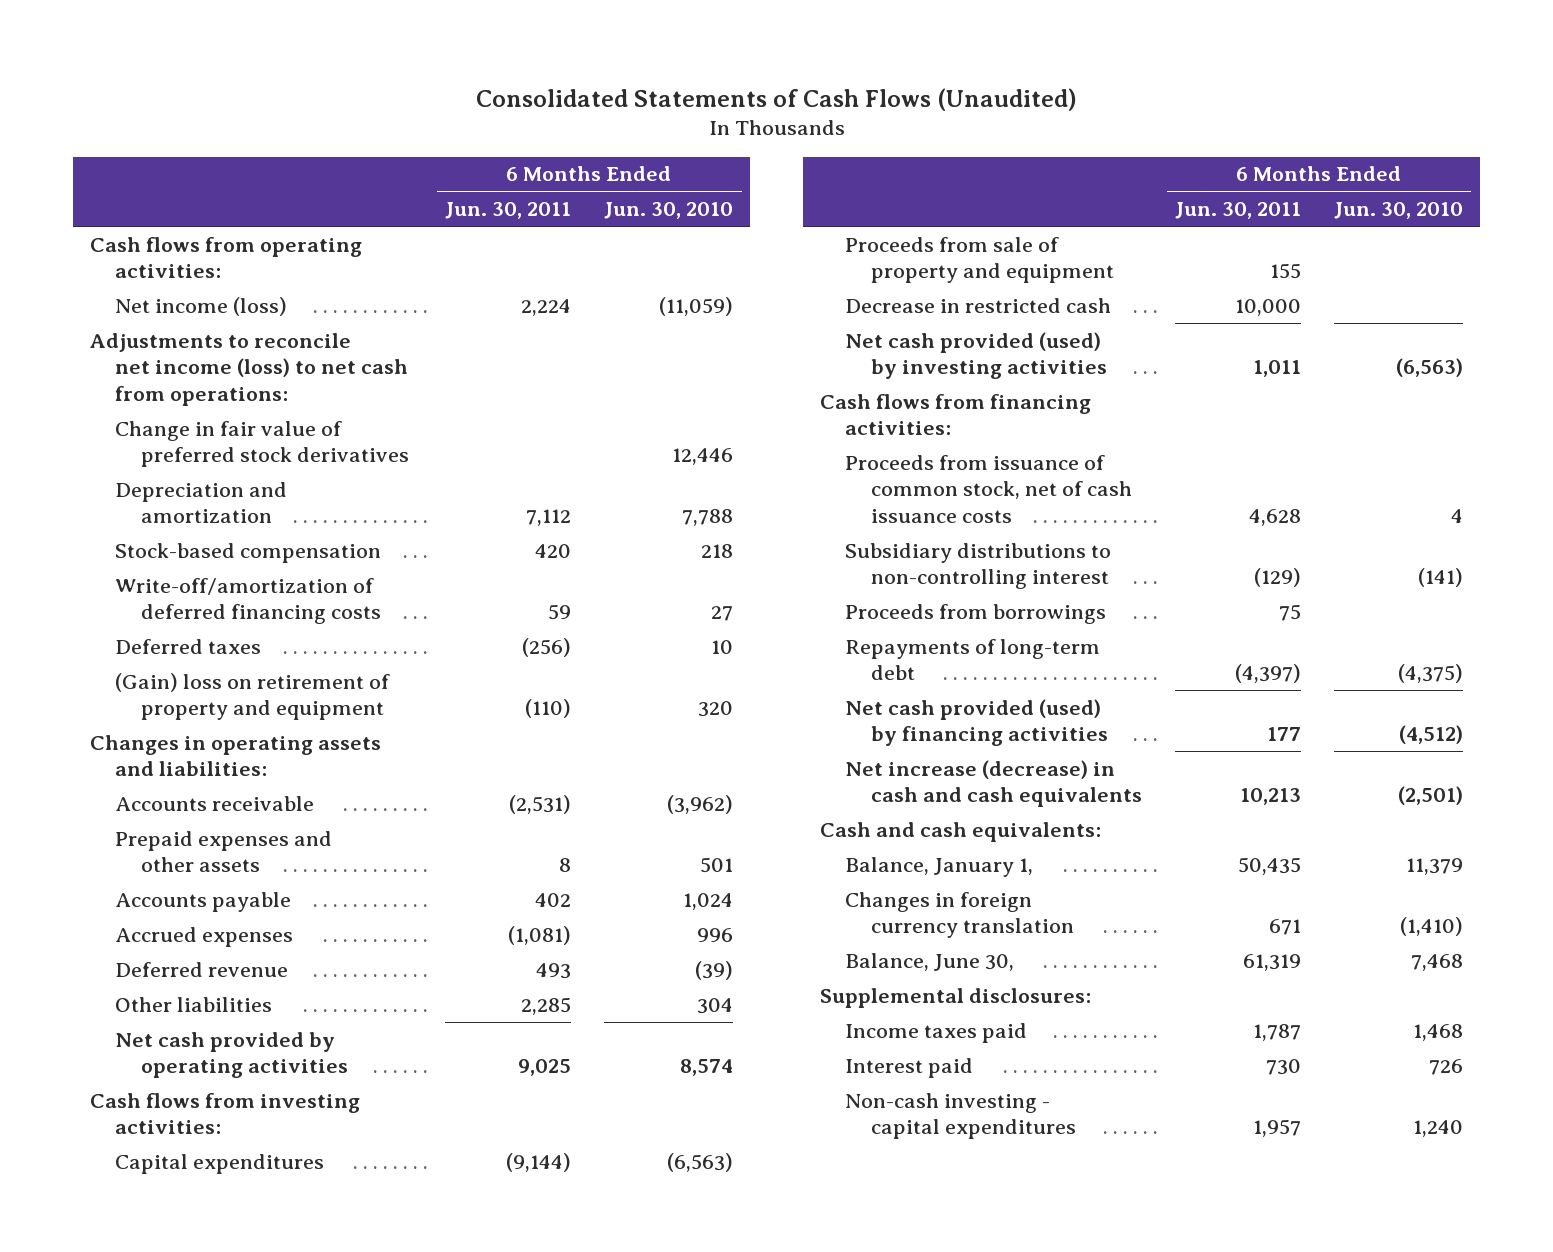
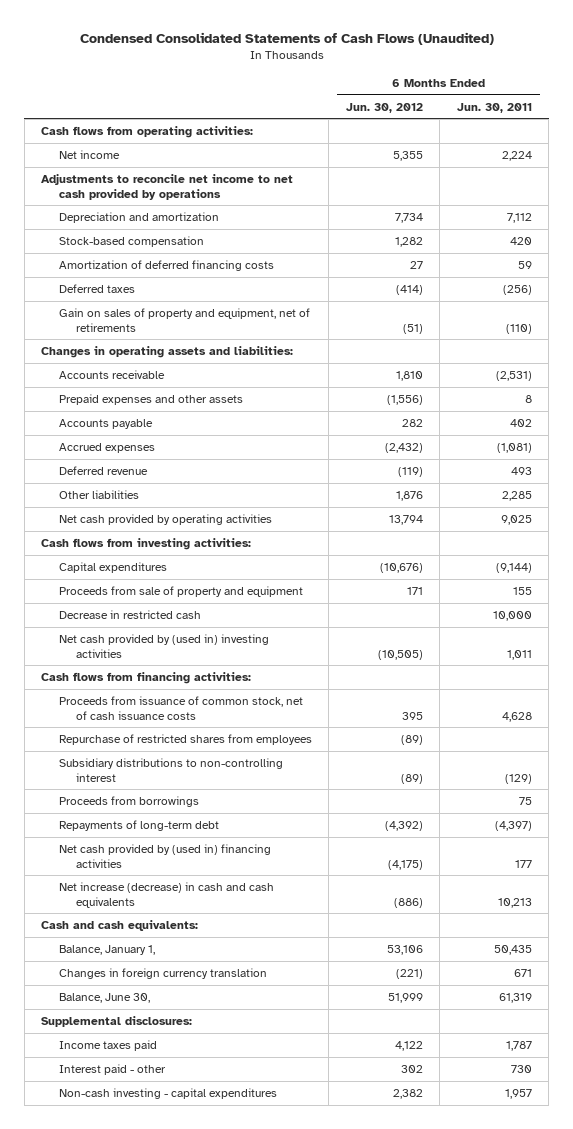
- Consolidated Statements of Cash Flows (Unaudited)
+ Condensed Consolidated Statements of Cash Flows (Unaudited)
- | 6 Months Ended Jun. 30, 2011 | 6 Months Ended Jun. 30, 2010
+ | 6 Months Ended Jun. 30, 2012 | 6 Months Ended Jun. 30, 2011
- Net income (loss) | 2,224 | (11,059)
- Adjustments to reconcile net income (loss) to net cash from operations:
- Change in fair value of preferred stock derivatives | | 12,446
+ Net income | 5,355 | 2,224
+ Adjustments to reconcile net income to net cash provided by operations
- Write-off/amortization of deferred financing costs | 59 | 27
+ Amortization of deferred financing costs | 27 | 59
- (Gain) loss on retirement of property and equipment | (110) | 320
+ Gain on sales of property and equipment, net of retirements | (51) | (110)
- Net cash provided (used) by investing activities | 1,011 | (6,563)
+ Net cash provided by (used in) investing activities | (10,505) | 1,011
+ Repurchase of restricted shares from employees | (89) |
- Net cash provided (used) by financing activities | 177 | (4,512)
+ Net cash provided by (used in) financing activities | (4,175) | 177
- Interest paid | 730 | 726
+ Interest paid - other | 302 | 730

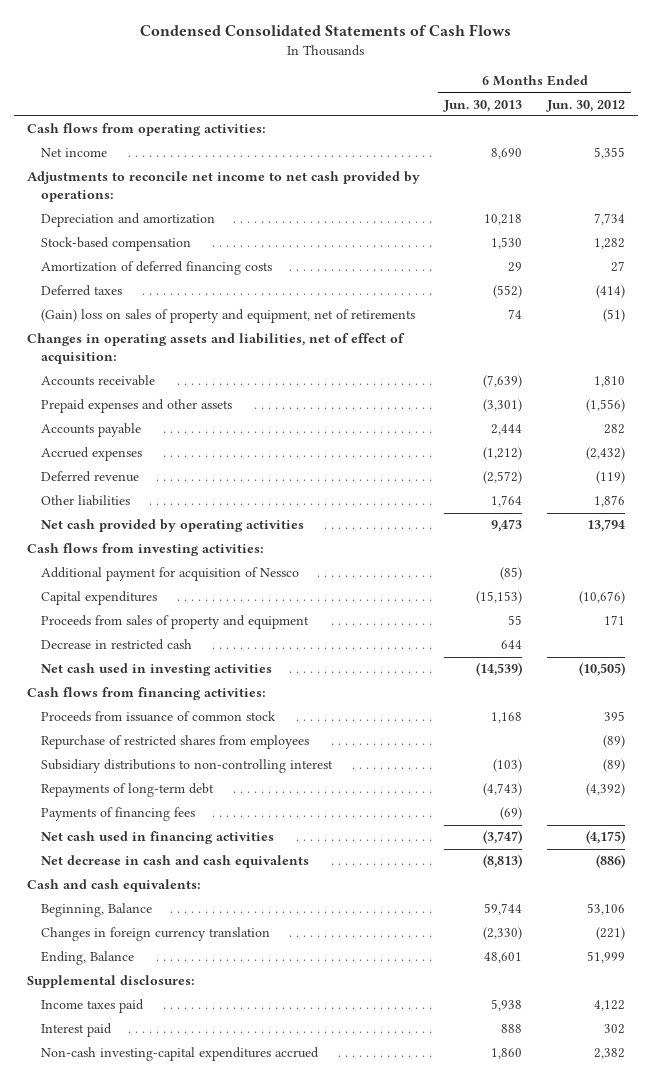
- Condensed Consolidated Statements of Cash Flows (Unaudited)
+ Condensed Consolidated Statements of Cash Flows
- | 6 Months Ended Jun. 30, 2012 | 6 Months Ended Jun. 30, 2011
+ | 6 Months Ended Jun. 30, 2013 | 6 Months Ended Jun. 30, 2012
- Adjustments to reconcile net income to net cash provided by operations
+ Adjustments to reconcile net income to net cash provided by operations:
- Gain on sales of property and equipment, net of retirements | (51) | (110)
- Changes in operating assets and liabilities:
+ (Gain) loss on sales of property and equipment, net of retirements | 74 | (51)
+ Changes in operating assets and liabilities, net of effect of acquisition:
+ Additional payment for acquisition of Nessco | (85) |
- Proceeds from sale of property and equipment | 171 | 155
+ Proceeds from sales of property and equipment | 55 | 171
- Net cash provided by (used in) investing activities | (10,505) | 1,011
+ Net cash used in investing activities | (14,539) | (10,505)
- Proceeds from issuance of common stock, net of cash issuance costs | 395 | 4,628
+ Proceeds from issuance of common stock | 1,168 | 395
- Proceeds from borrowings | | 75
- Net cash provided by (used in) financing activities | (4,175) | 177
- Net increase (decrease) in cash and cash equivalents | (886) | 10,213
+ Payments of financing fees | (69) |
+ Net cash used in financing activities | (3,747) | (4,175)
+ Net decrease in cash and cash equivalents | (8,813) | (886)
- Balance, January 1, | 53,106 | 50,435
+ Beginning, Balance | 59,744 | 53,106
- Balance, June 30, | 51,999 | 61,319
+ Ending, Balance | 48,601 | 51,999
- Interest paid - other | 302 | 730
- Non-cash investing - capital expenditures | 2,382 | 1,957
+ Interest paid | 888 | 302
+ Non-cash investing-capital expenditures accrued | 1,860 | 2,382

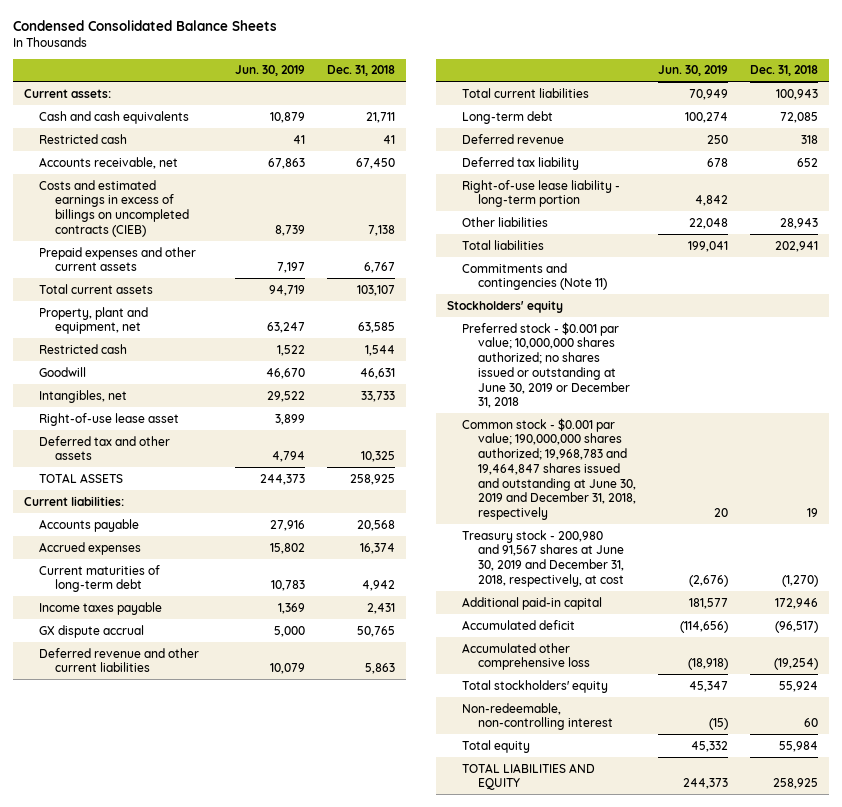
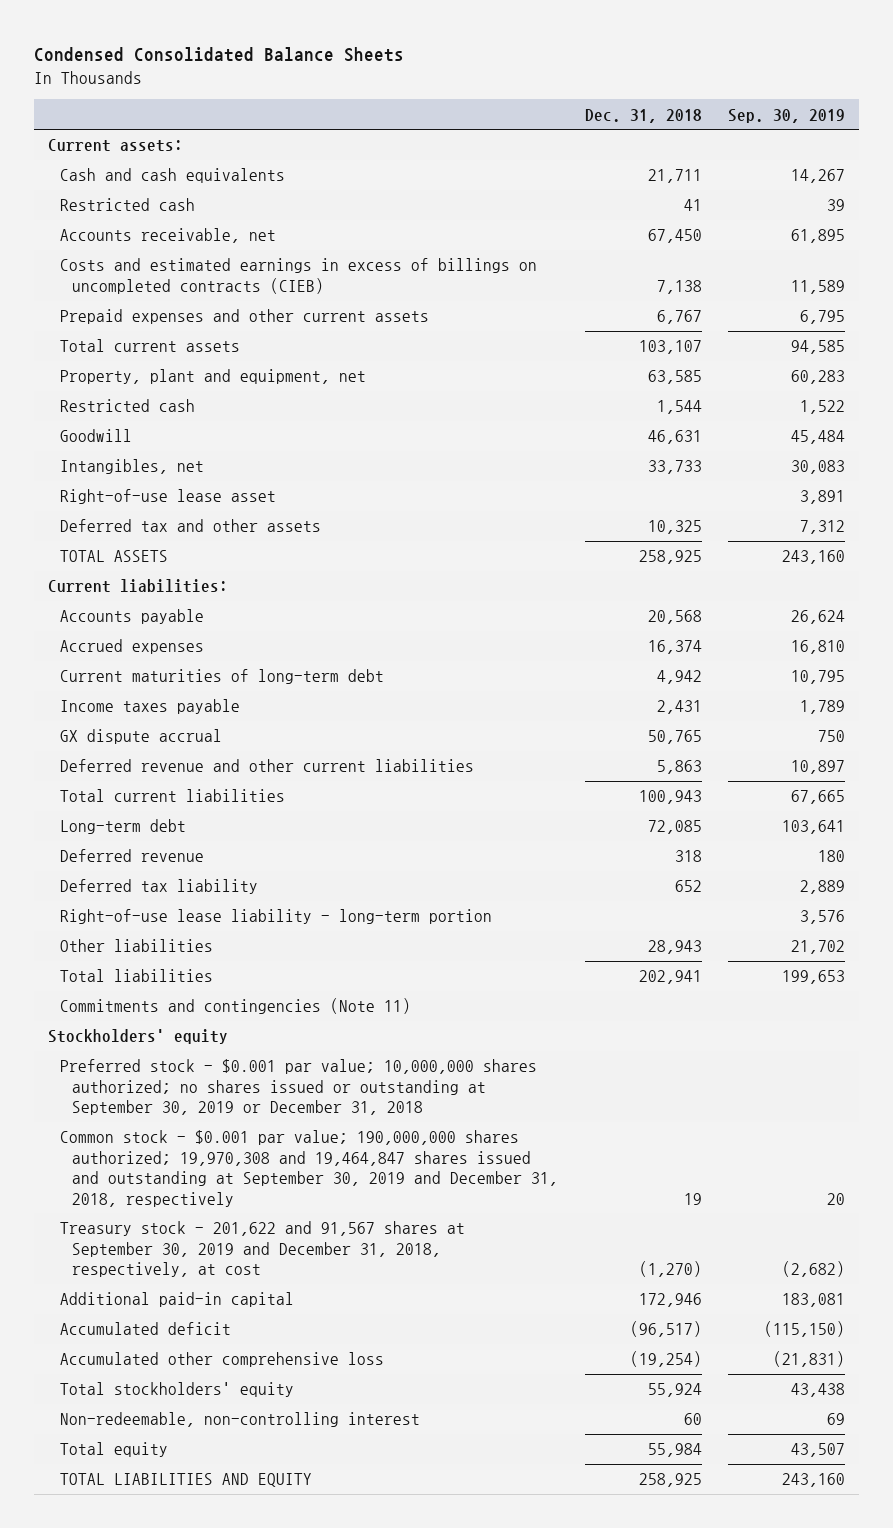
- | Jun. 30, 2019 | Dec. 31, 2018
+ | Dec. 31, 2018 | Sep. 30, 2019
- Preferred stock - $0.001 par value; 10,000,000 shares authorized; no shares issued or outstanding at June 30, 2019 or December 31, 2018
- Common stock - $0.001 par value; 190,000,000 shares authorized; 19,968,783 and 19,464,847 shares issued and outstanding at June 30, 2019 and December 31, 2018, respectively | 20 | 19
- Treasury stock - 200,980 and 91,567 shares at June 30, 2019 and December 31, 2018, respectively, at cost | (2,676) | (1,270)
+ Preferred stock - $0.001 par value; 10,000,000 shares authorized; no shares issued or outstanding at September 30, 2019 or December 31, 2018
+ Common stock - $0.001 par value; 190,000,000 shares authorized; 19,970,308 and 19,464,847 shares issued and outstanding at September 30, 2019 and December 31, 2018, respectively | 19 | 20
+ Treasury stock - 201,622 and 91,567 shares at September 30, 2019 and December 31, 2018, respectively, at cost | (1,270) | (2,682)

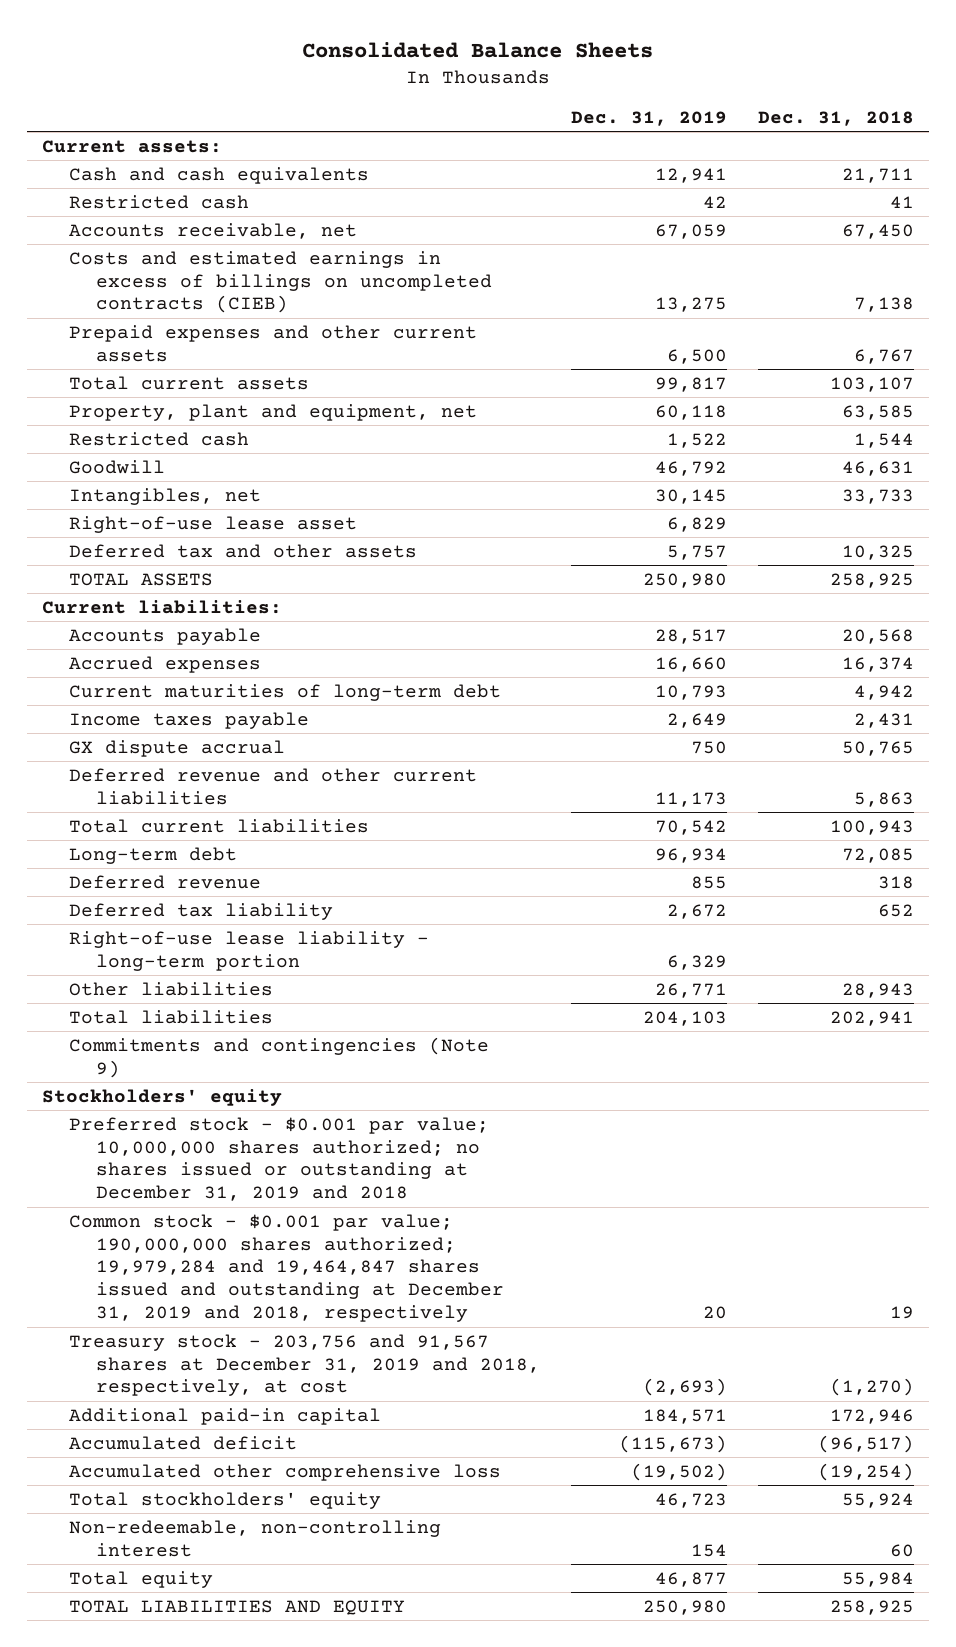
- Condensed Consolidated Balance Sheets
+ Consolidated Balance Sheets
- | Dec. 31, 2018 | Sep. 30, 2019
+ | Dec. 31, 2019 | Dec. 31, 2018
- Commitments and contingencies (Note 11)
+ Commitments and contingencies (Note 9)
- Preferred stock - $0.001 par value; 10,000,000 shares authorized; no shares issued or outstanding at September 30, 2019 or December 31, 2018
- Common stock - $0.001 par value; 190,000,000 shares authorized; 19,970,308 and 19,464,847 shares issued and outstanding at September 30, 2019 and December 31, 2018, respectively | 19 | 20
- Treasury stock - 201,622 and 91,567 shares at September 30, 2019 and December 31, 2018, respectively, at cost | (1,270) | (2,682)
+ Preferred stock - $0.001 par value; 10,000,000 shares authorized; no shares issued or outstanding at December 31, 2019 and 2018
+ Common stock - $0.001 par value; 190,000,000 shares authorized; 19,979,284 and 19,464,847 shares issued and outstanding at December 31, 2019 and 2018, respectively | 20 | 19
+ Treasury stock - 203,756 and 91,567 shares at December 31, 2019 and 2018, respectively, at cost | (2,693) | (1,270)

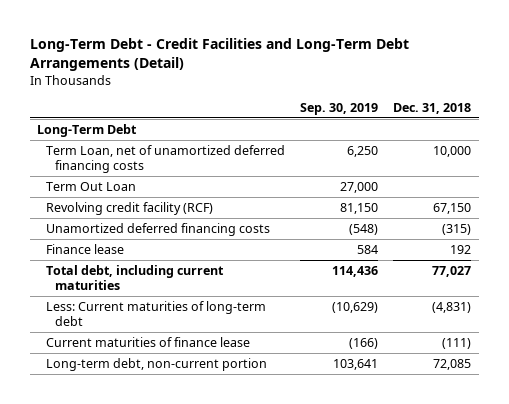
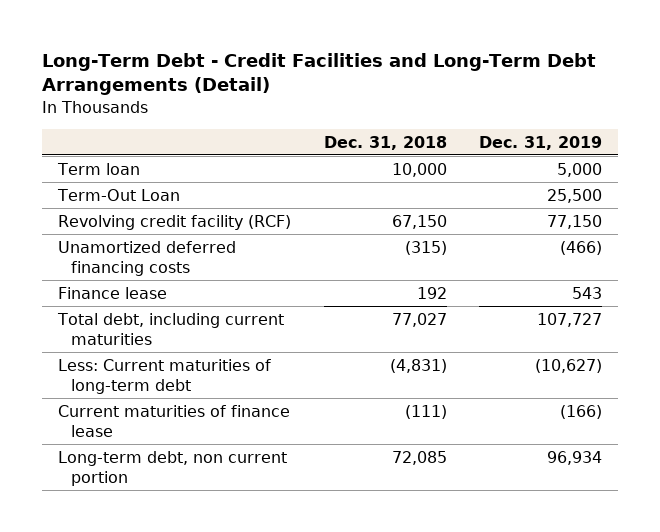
- | Sep. 30, 2019 | Dec. 31, 2018
+ | Dec. 31, 2018 | Dec. 31, 2019
- Long-Term Debt
- Term Loan, net of unamortized deferred financing costs | 6,250 | 10,000
- Term Out Loan | 27,000 |
+ Term loan | 10,000 | 5,000
+ Term-Out Loan | | 25,500
- Long-term debt, non-current portion | 103,641 | 72,085
+ Long-term debt, non current portion | 72,085 | 96,934

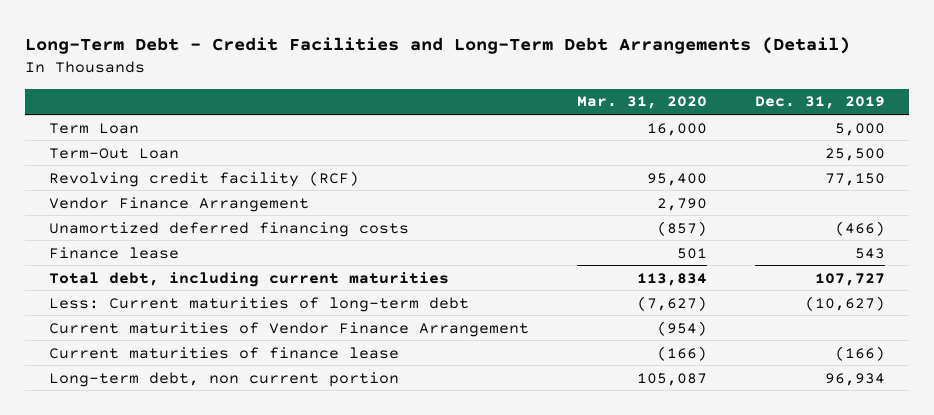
- | Dec. 31, 2018 | Dec. 31, 2019
+ | Mar. 31, 2020 | Dec. 31, 2019
- Term loan | 10,000 | 5,000
+ Term Loan | 16,000 | 5,000
+ Vendor Finance Arrangement | 2,790 |
+ Current maturities of Vendor Finance Arrangement | (954) |

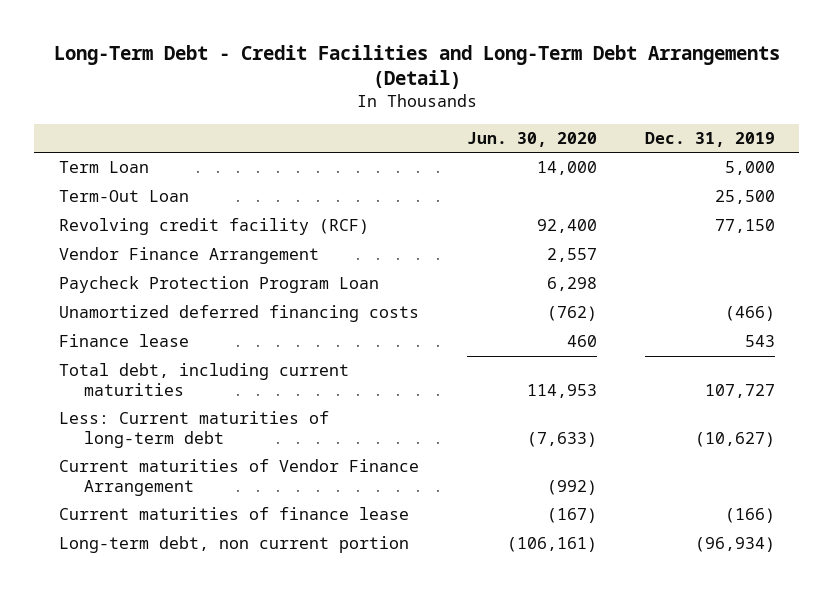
- | Mar. 31, 2020 | Dec. 31, 2019
+ | Jun. 30, 2020 | Dec. 31, 2019
+ Paycheck Protection Program Loan | 6,298 |
- Long-term debt, non current portion | 105,087 | 96,934
+ Long-term debt, non current portion | (106,161) | (96,934)

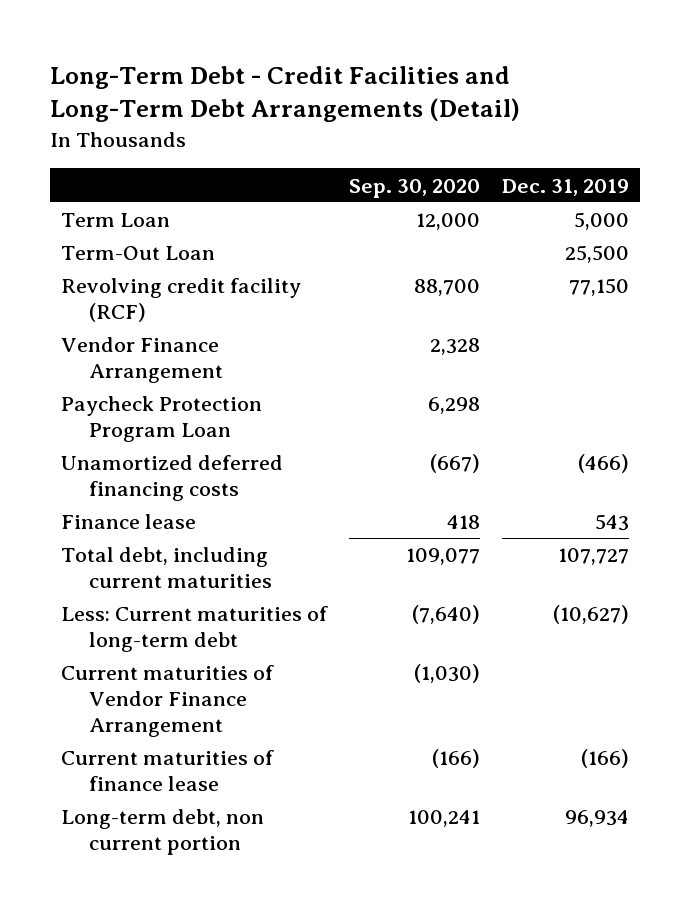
- | Jun. 30, 2020 | Dec. 31, 2019
+ | Sep. 30, 2020 | Dec. 31, 2019
- Long-term debt, non current portion | (106,161) | (96,934)
+ Long-term debt, non current portion | 100,241 | 96,934

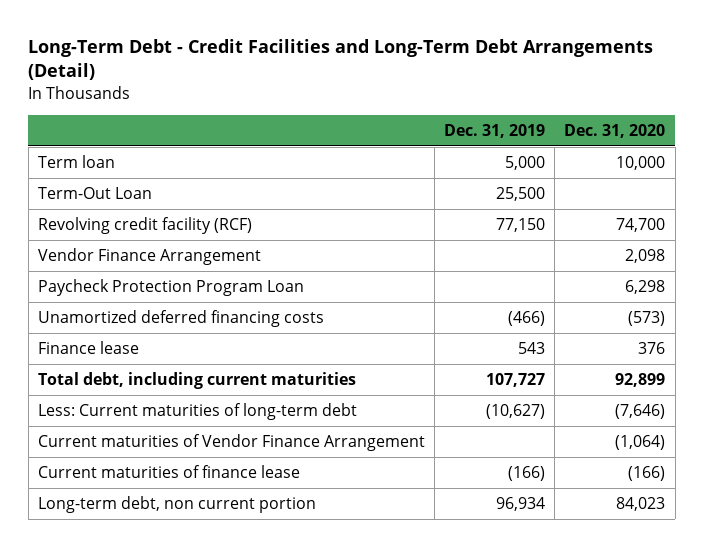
- | Sep. 30, 2020 | Dec. 31, 2019
+ | Dec. 31, 2019 | Dec. 31, 2020
- Term Loan | 12,000 | 5,000
+ Term loan | 5,000 | 10,000

